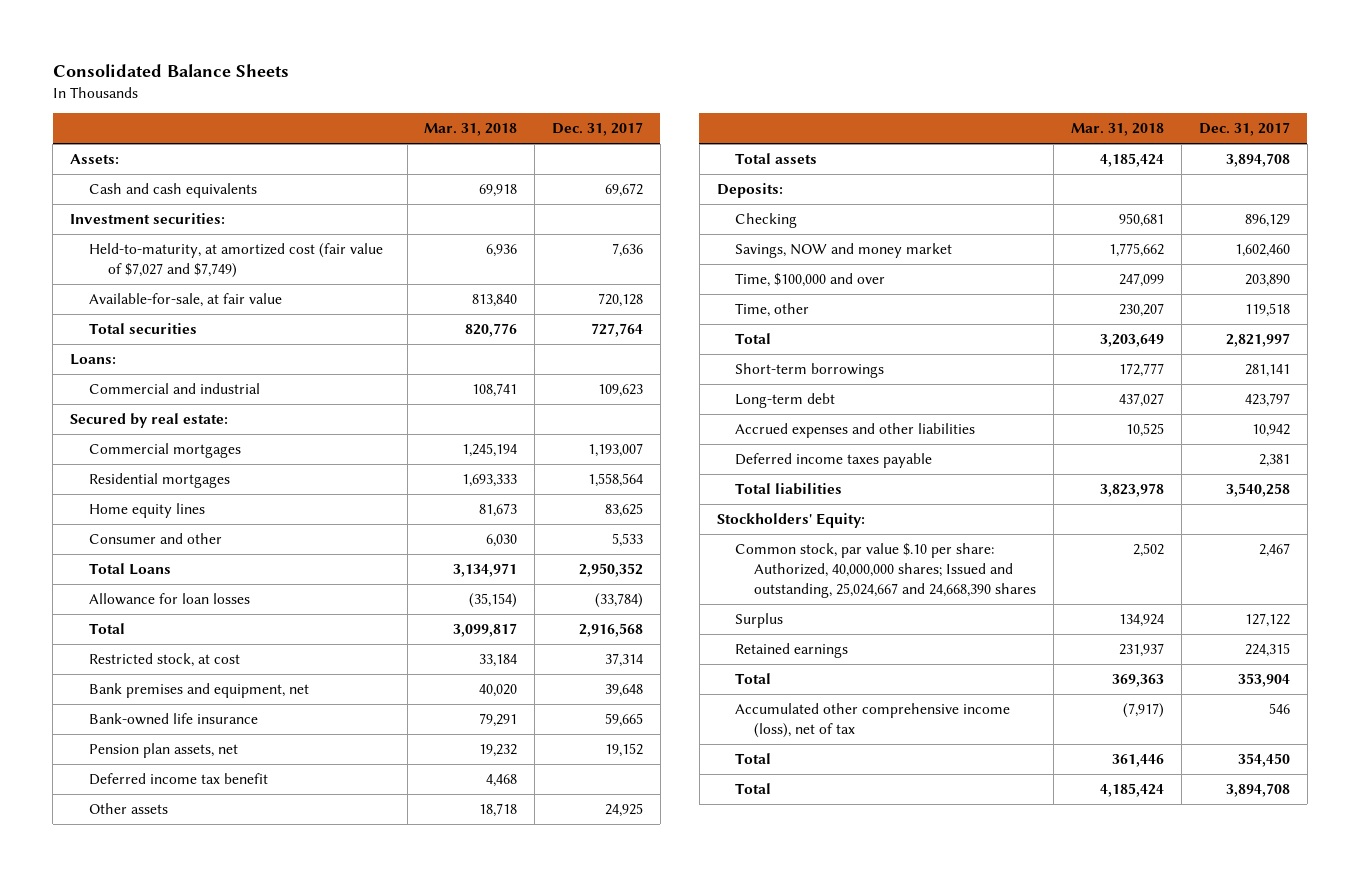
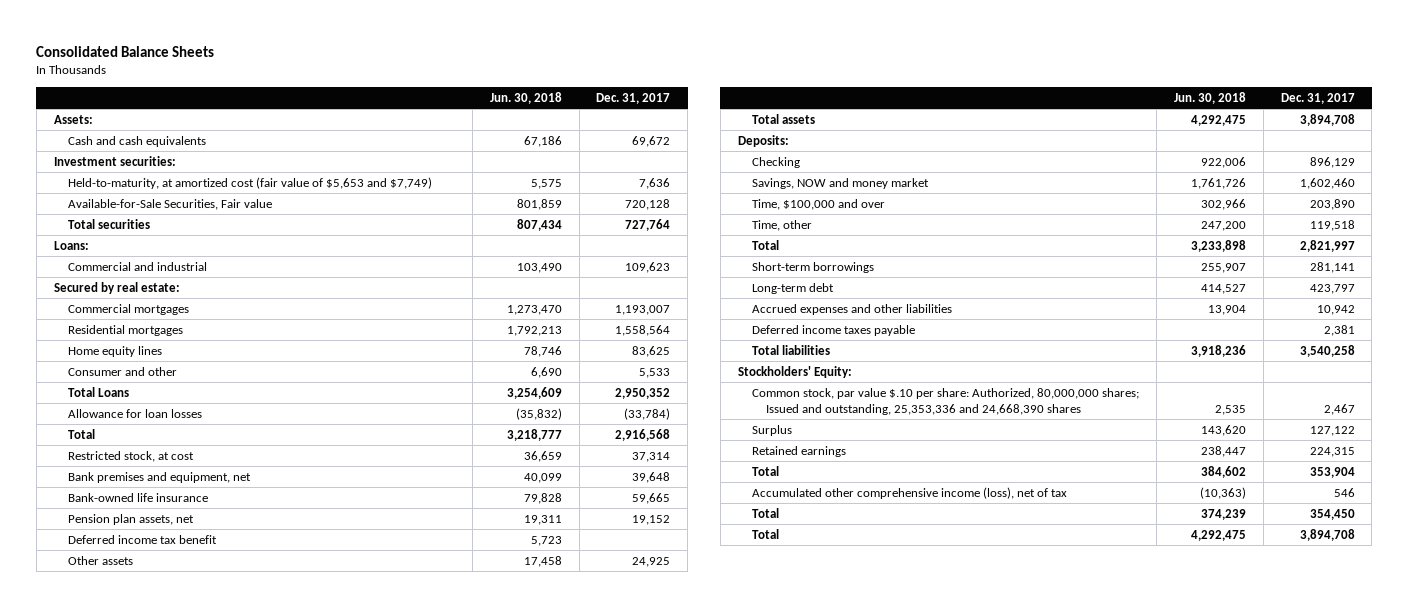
- | Mar. 31, 2018 | Dec. 31, 2017
+ | Jun. 30, 2018 | Dec. 31, 2017
- Held-to-maturity, at amortized cost (fair value of $7,027 and $7,749) | 6,936 | 7,636
- Available-for-sale, at fair value | 813,840 | 720,128
+ Held-to-maturity, at amortized cost (fair value of $5,653 and $7,749) | 5,575 | 7,636
+ Available-for-Sale Securities, Fair value | 801,859 | 720,128
- Common stock, par value $.10 per share: Authorized, 40,000,000 shares; Issued and outstanding, 25,024,667 and 24,668,390 shares | 2,502 | 2,467
+ Common stock, par value $.10 per share: Authorized, 80,000,000 shares; Issued and outstanding, 25,353,336 and 24,668,390 shares | 2,535 | 2,467

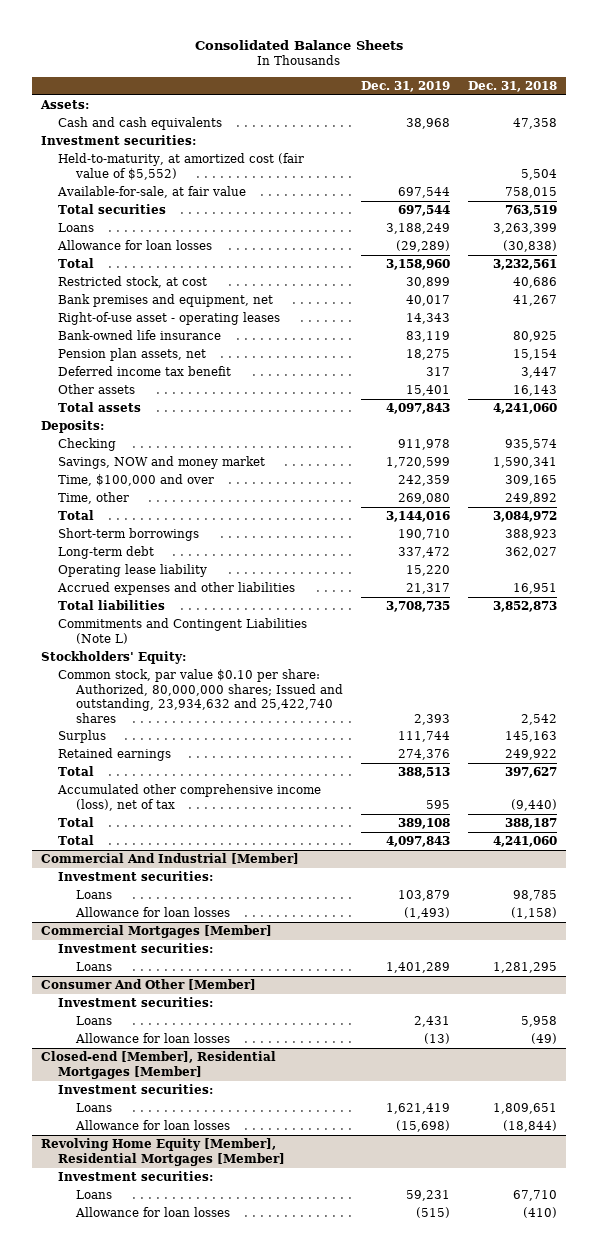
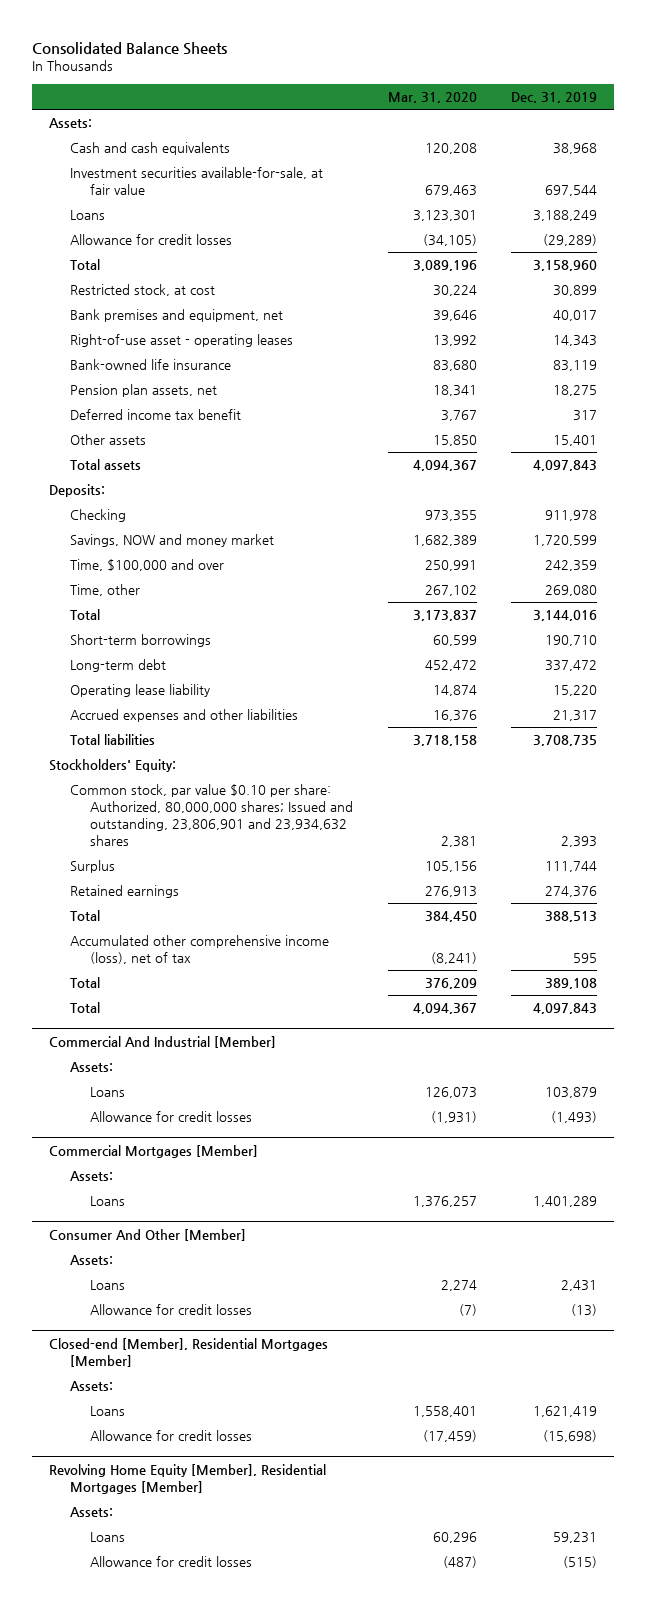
- | Dec. 31, 2019 | Dec. 31, 2018
+ | Mar. 31, 2020 | Dec. 31, 2019
- Investment securities:
- Held-to-maturity, at amortized cost (fair value of $5,552) | | 5,504
- Available-for-sale, at fair value | 697,544 | 758,015
- Total securities | 697,544 | 763,519
+ Investment securities available-for-sale, at fair value | 679,463 | 697,544
- Allowance for loan losses | (29,289) | (30,838)
+ Allowance for credit losses | (34,105) | (29,289)
- Commitments and Contingent Liabilities (Note L)
- Common stock, par value $0.10 per share: Authorized, 80,000,000 shares; Issued and outstanding, 23,934,632 and 25,422,740 shares | 2,393 | 2,542
+ Common stock, par value $0.10 per share: Authorized, 80,000,000 shares; Issued and outstanding, 23,806,901 and 23,934,632 shares | 2,381 | 2,393
@ Commercial And Industrial [Member]
- Investment securities:
+ Assets:
- Allowance for loan losses | (1,493) | (1,158)
+ Allowance for credit losses | (1,931) | (1,493)
@ Commercial Mortgages [Member]
- Investment securities:
+ Assets:
@ Consumer And Other [Member]
- Investment securities:
+ Assets:
- Allowance for loan losses | (13) | (49)
+ Allowance for credit losses | (7) | (13)
@ Closed-end [Member], Residential Mortgages [Member]
- Investment securities:
+ Assets:
- Allowance for loan losses | (15,698) | (18,844)
+ Allowance for credit losses | (17,459) | (15,698)
@ Revolving Home Equity [Member], Residential Mortgages [Member]
- Investment securities:
+ Assets:
- Allowance for loan losses | (515) | (410)
+ Allowance for credit losses | (487) | (515)

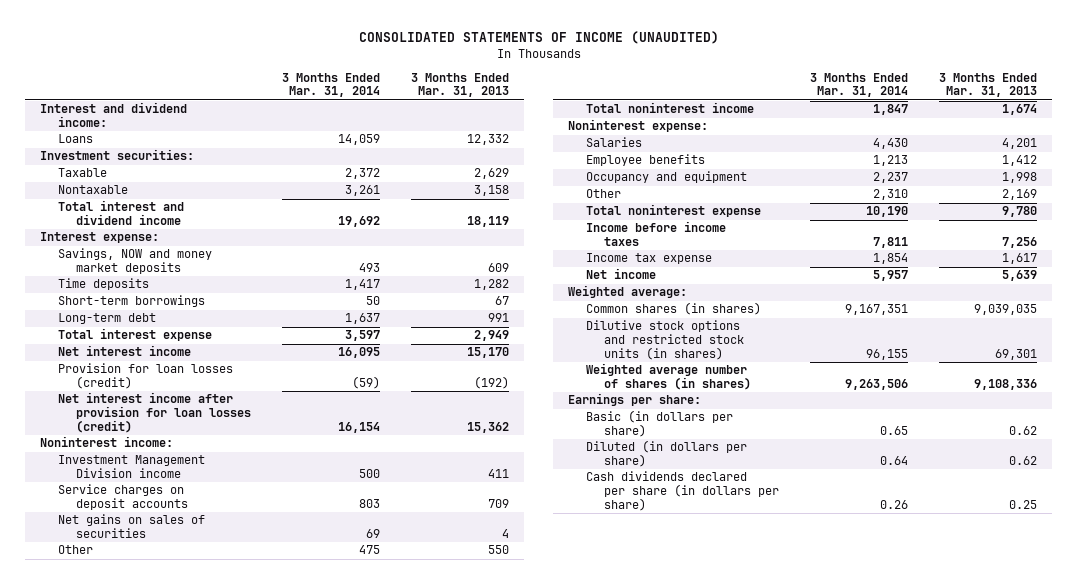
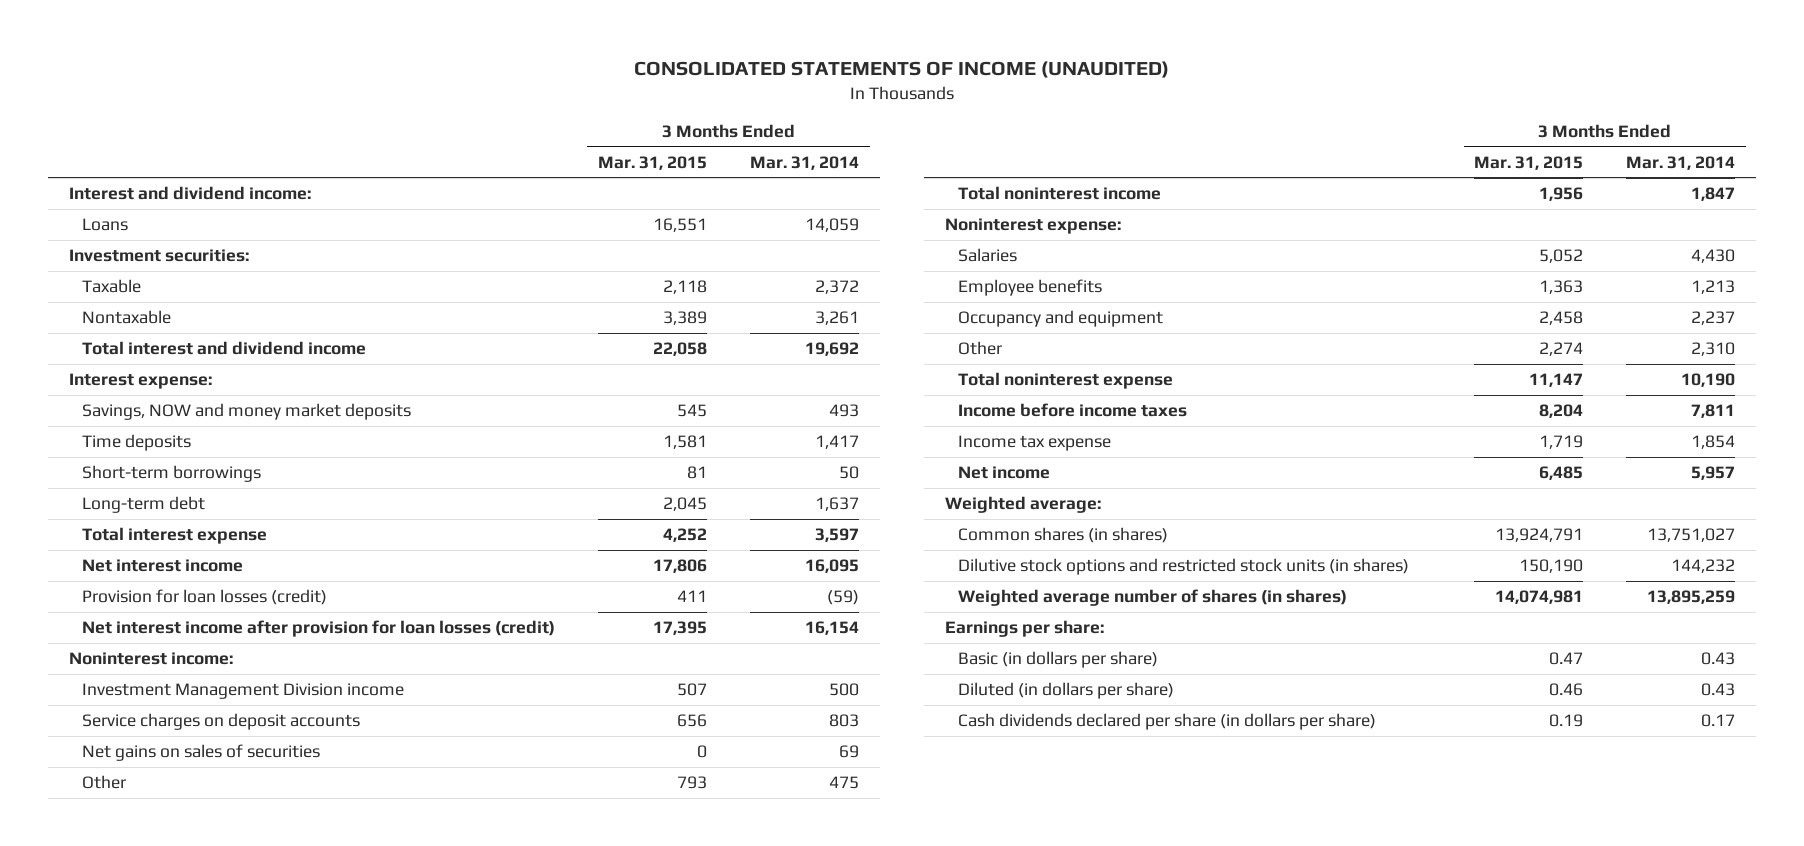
- | 3 Months Ended Mar. 31, 2014 | 3 Months Ended Mar. 31, 2013
+ | 3 Months Ended Mar. 31, 2015 | 3 Months Ended Mar. 31, 2014
- Common shares (in shares) | 9,167,351 | 9,039,035
- Dilutive stock options and restricted stock units (in shares) | 96,155 | 69,301
- Weighted average number of shares (in shares) | 9,263,506 | 9,108,336
+ Common shares (in shares) | 13,924,791 | 13,751,027
+ Dilutive stock options and restricted stock units (in shares) | 150,190 | 144,232
+ Weighted average number of shares (in shares) | 14,074,981 | 13,895,259
- Basic (in dollars per share) | 0.65 | 0.62
- Diluted (in dollars per share) | 0.64 | 0.62
- Cash dividends declared per share (in dollars per share) | 0.26 | 0.25
+ Basic (in dollars per share) | 0.47 | 0.43
+ Diluted (in dollars per share) | 0.46 | 0.43
+ Cash dividends declared per share (in dollars per share) | 0.19 | 0.17

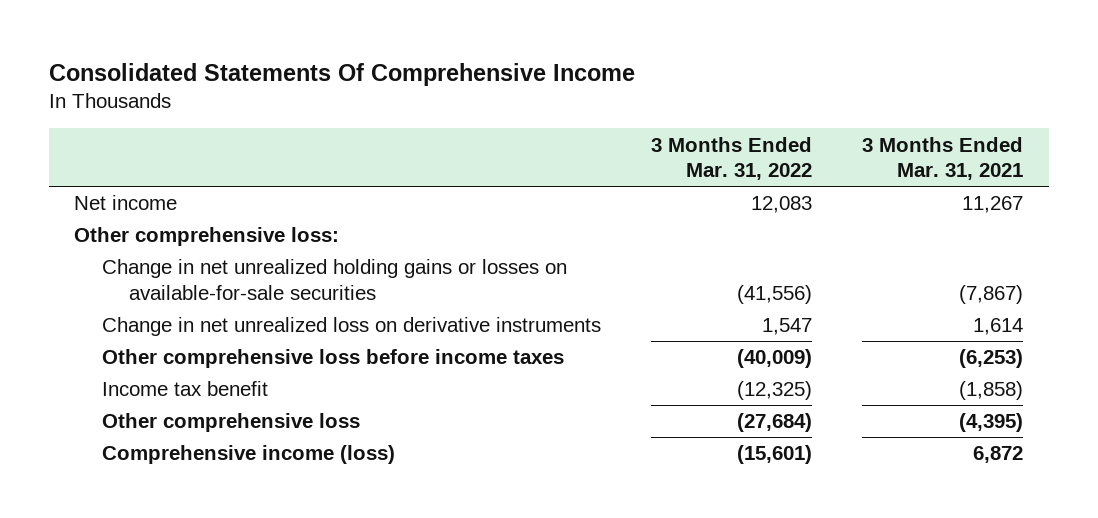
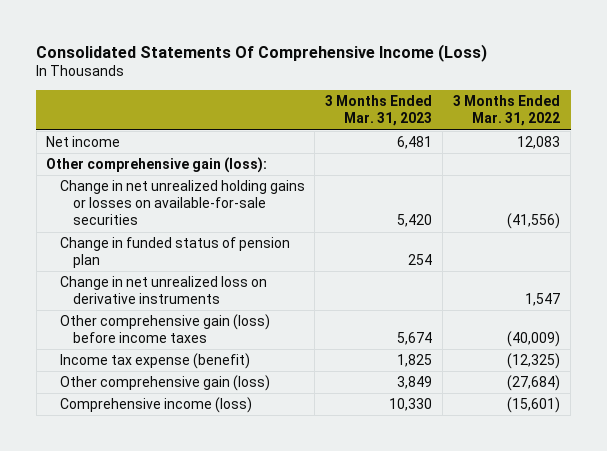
- Consolidated Statements Of Comprehensive Income
+ Consolidated Statements Of Comprehensive Income (Loss)
- | 3 Months Ended Mar. 31, 2022 | 3 Months Ended Mar. 31, 2021
+ | 3 Months Ended Mar. 31, 2023 | 3 Months Ended Mar. 31, 2022
- Other comprehensive loss:
+ Other comprehensive gain (loss):
+ Change in funded status of pension plan | 254 |
- Other comprehensive loss before income taxes | (40,009) | (6,253)
- Income tax benefit | (12,325) | (1,858)
- Other comprehensive loss | (27,684) | (4,395)
+ Other comprehensive gain (loss) before income taxes | 5,674 | (40,009)
+ Income tax expense (benefit) | 1,825 | (12,325)
+ Other comprehensive gain (loss) | 3,849 | (27,684)

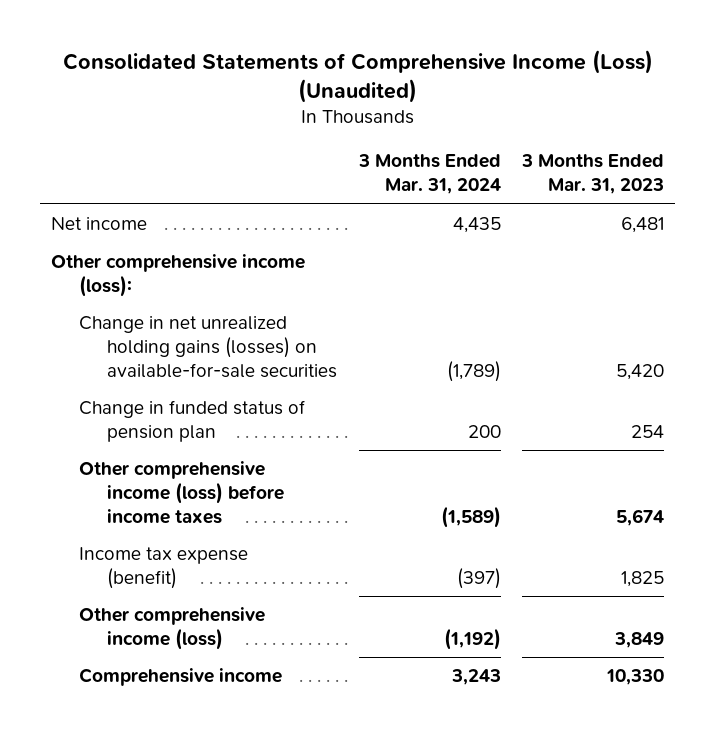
- Consolidated Statements Of Comprehensive Income (Loss)
+ Consolidated Statements of Comprehensive Income (Loss) (Unaudited)
- | 3 Months Ended Mar. 31, 2023 | 3 Months Ended Mar. 31, 2022
+ | 3 Months Ended Mar. 31, 2024 | 3 Months Ended Mar. 31, 2023
- Other comprehensive gain (loss):
- Change in net unrealized holding gains or losses on available-for-sale securities | 5,420 | (41,556)
+ Other comprehensive income (loss):
+ Change in net unrealized holding gains (losses) on available-for-sale securities | (1,789) | 5,420
- Change in net unrealized loss on derivative instruments | | 1,547
- Other comprehensive gain (loss) before income taxes | 5,674 | (40,009)
+ Other comprehensive income (loss) before income taxes | (1,589) | 5,674
- Other comprehensive gain (loss) | 3,849 | (27,684)
- Comprehensive income (loss) | 10,330 | (15,601)
+ Other comprehensive income (loss) | (1,192) | 3,849
+ Comprehensive income | 3,243 | 10,330

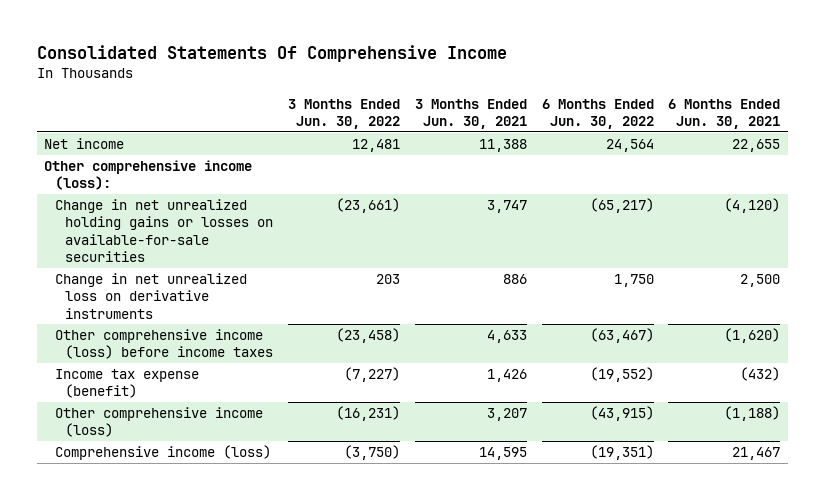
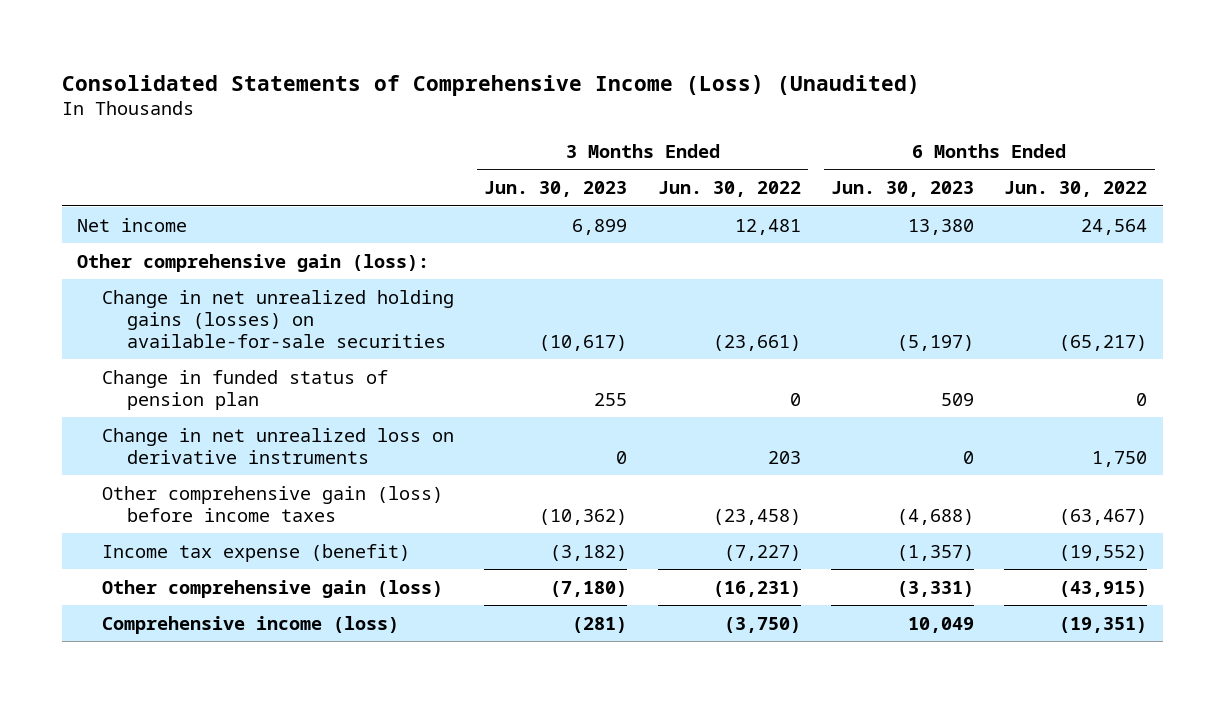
- Consolidated Statements Of Comprehensive Income
+ Consolidated Statements of Comprehensive Income (Loss) (Unaudited)
- | 3 Months Ended Jun. 30, 2022 | 3 Months Ended Jun. 30, 2021 | 6 Months Ended Jun. 30, 2022 | 6 Months Ended Jun. 30, 2021
+ | 3 Months Ended Jun. 30, 2023 | 3 Months Ended Jun. 30, 2022 | 6 Months Ended Jun. 30, 2023 | 6 Months Ended Jun. 30, 2022
- Other comprehensive income (loss):
- Change in net unrealized holding gains or losses on available-for-sale securities | (23,661) | 3,747 | (65,217) | (4,120)
+ Other comprehensive gain (loss):
+ Change in net unrealized holding gains (losses) on available-for-sale securities | (10,617) | (23,661) | (5,197) | (65,217)
+ Change in funded status of pension plan | 255 | 0 | 509 | 0
- Other comprehensive income (loss) before income taxes | (23,458) | 4,633 | (63,467) | (1,620)
+ Other comprehensive gain (loss) before income taxes | (10,362) | (23,458) | (4,688) | (63,467)
- Other comprehensive income (loss) | (16,231) | 3,207 | (43,915) | (1,188)
+ Other comprehensive gain (loss) | (7,180) | (16,231) | (3,331) | (43,915)

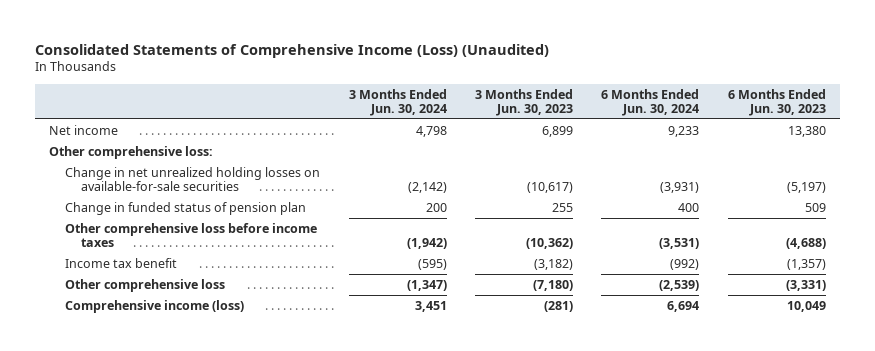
- | 3 Months Ended Jun. 30, 2023 | 3 Months Ended Jun. 30, 2022 | 6 Months Ended Jun. 30, 2023 | 6 Months Ended Jun. 30, 2022
+ | 3 Months Ended Jun. 30, 2024 | 3 Months Ended Jun. 30, 2023 | 6 Months Ended Jun. 30, 2024 | 6 Months Ended Jun. 30, 2023
- Other comprehensive gain (loss):
- Change in net unrealized holding gains (losses) on available-for-sale securities | (10,617) | (23,661) | (5,197) | (65,217)
+ Other comprehensive loss:
+ Change in net unrealized holding losses on available-for-sale securities | (2,142) | (10,617) | (3,931) | (5,197)
- Change in net unrealized loss on derivative instruments | 0 | 203 | 0 | 1,750
- Other comprehensive gain (loss) before income taxes | (10,362) | (23,458) | (4,688) | (63,467)
- Income tax expense (benefit) | (3,182) | (7,227) | (1,357) | (19,552)
- Other comprehensive gain (loss) | (7,180) | (16,231) | (3,331) | (43,915)
+ Other comprehensive loss before income taxes | (1,942) | (10,362) | (3,531) | (4,688)
+ Income tax benefit | (595) | (3,182) | (992) | (1,357)
+ Other comprehensive loss | (1,347) | (7,180) | (2,539) | (3,331)

